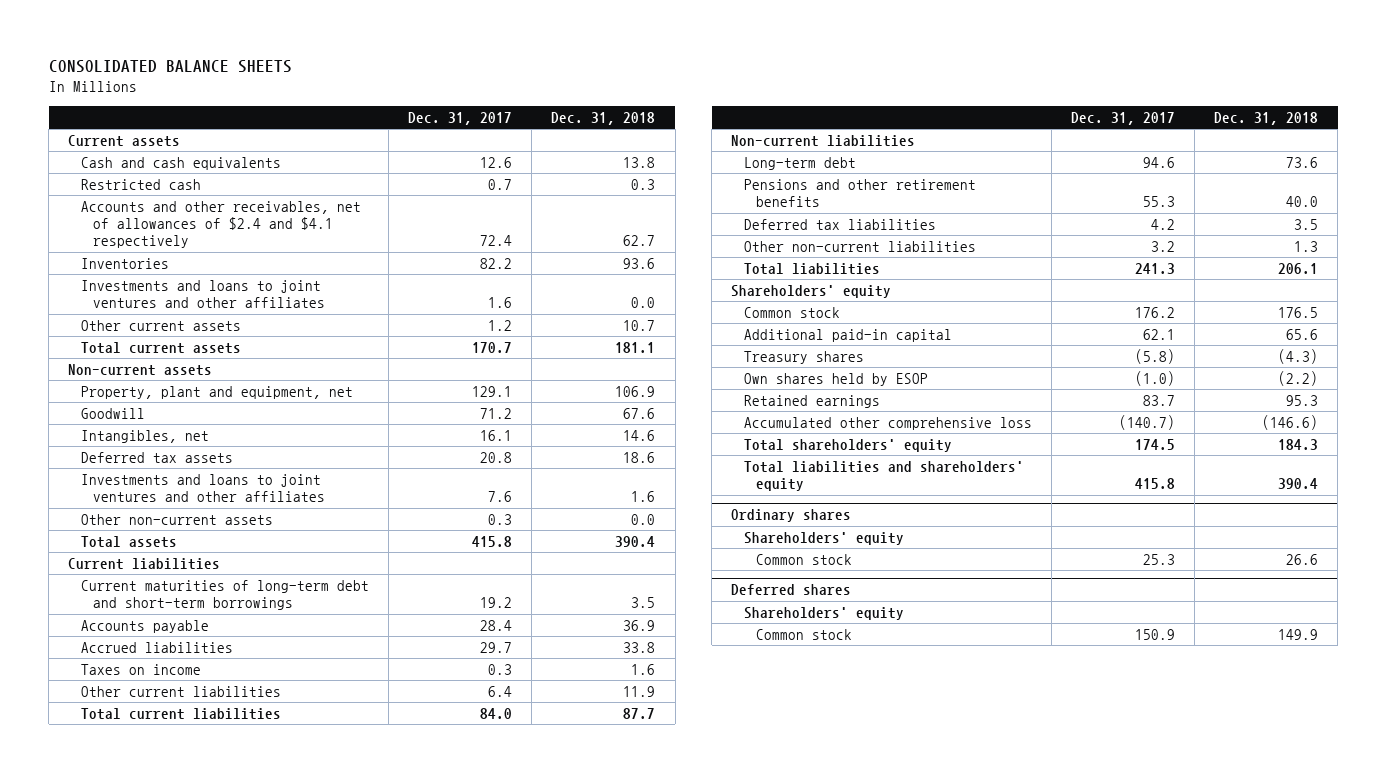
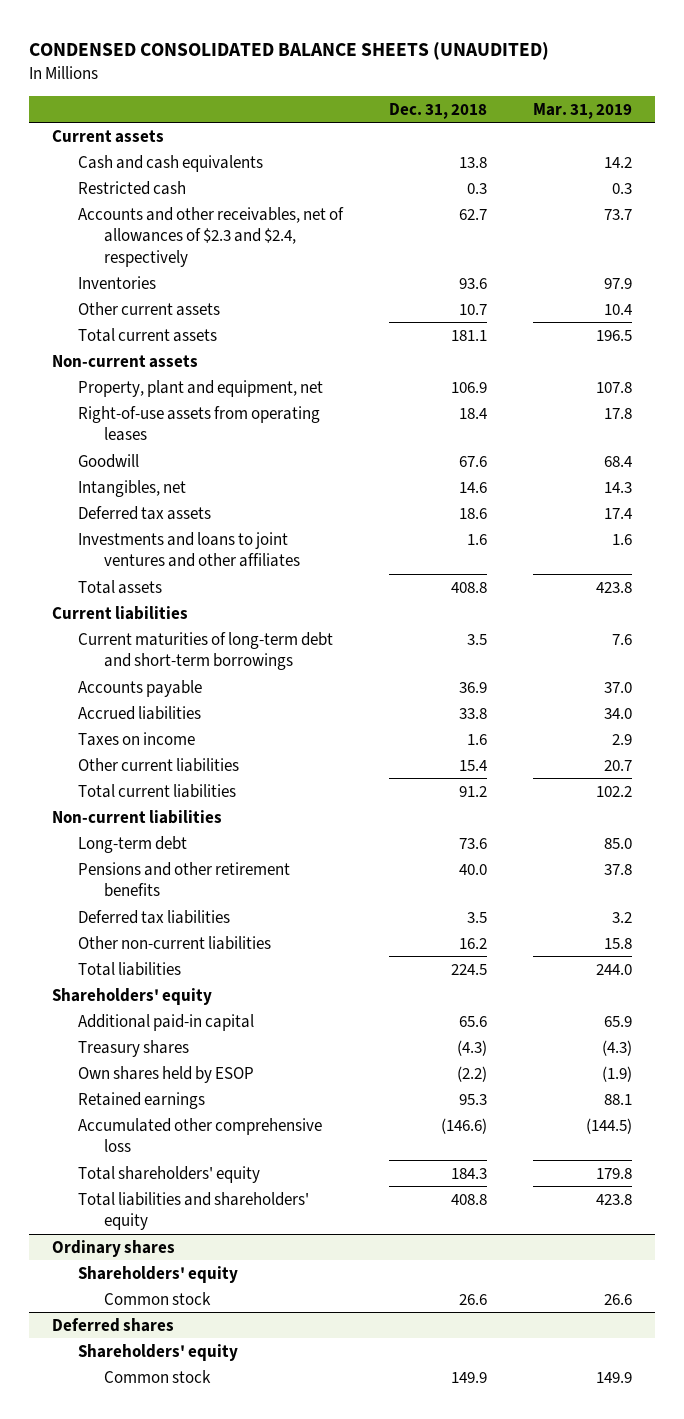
- CONSOLIDATED BALANCE SHEETS
+ CONDENSED CONSOLIDATED BALANCE SHEETS (UNAUDITED)
- | Dec. 31, 2017 | Dec. 31, 2018
+ | Dec. 31, 2018 | Mar. 31, 2019
- Accounts and other receivables, net of allowances of $2.4 and $4.1 respectively | 72.4 | 62.7
+ Accounts and other receivables, net of allowances of $2.3 and $2.4, respectively | 62.7 | 73.7
- Investments and loans to joint ventures and other affiliates | 1.6 | 0.0
+ Right-of-use assets from operating leases | 18.4 | 17.8
- Other non-current assets | 0.3 | 0.0
- Total assets | 415.8 | 390.4
+ Total assets | 408.8 | 423.8
- Other current liabilities | 6.4 | 11.9
- Total current liabilities | 84.0 | 87.7
+ Other current liabilities | 15.4 | 20.7
+ Total current liabilities | 91.2 | 102.2
- Other non-current liabilities | 3.2 | 1.3
- Total liabilities | 241.3 | 206.1
+ Other non-current liabilities | 16.2 | 15.8
+ Total liabilities | 224.5 | 244.0
- Common stock | 176.2 | 176.5
- Total liabilities and shareholders' equity | 415.8 | 390.4
+ Total liabilities and shareholders' equity | 408.8 | 423.8

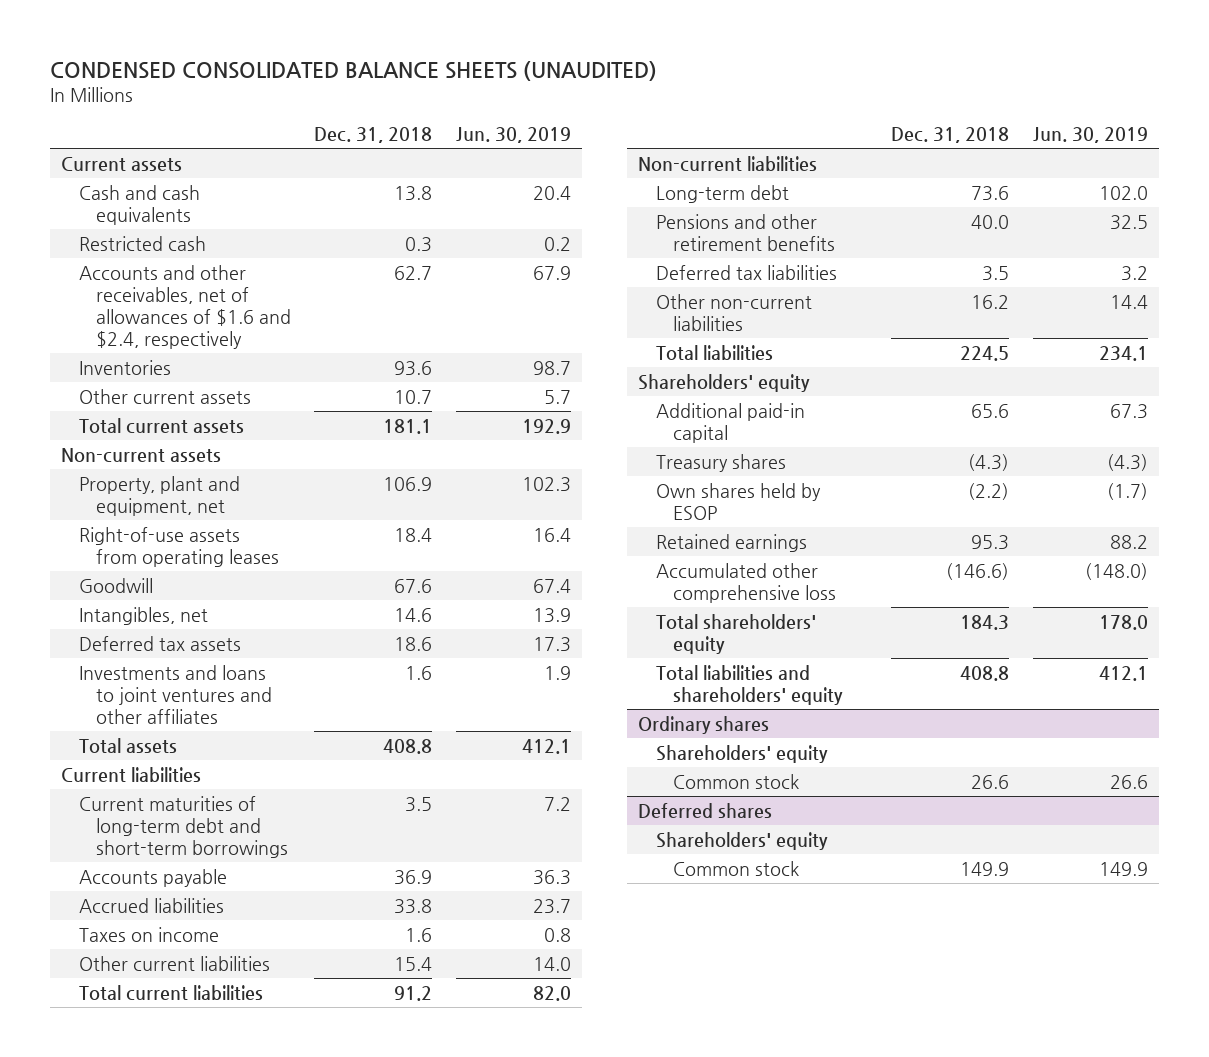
- | Dec. 31, 2018 | Mar. 31, 2019
+ | Dec. 31, 2018 | Jun. 30, 2019
- Accounts and other receivables, net of allowances of $2.3 and $2.4, respectively | 62.7 | 73.7
+ Accounts and other receivables, net of allowances of $1.6 and $2.4, respectively | 62.7 | 67.9

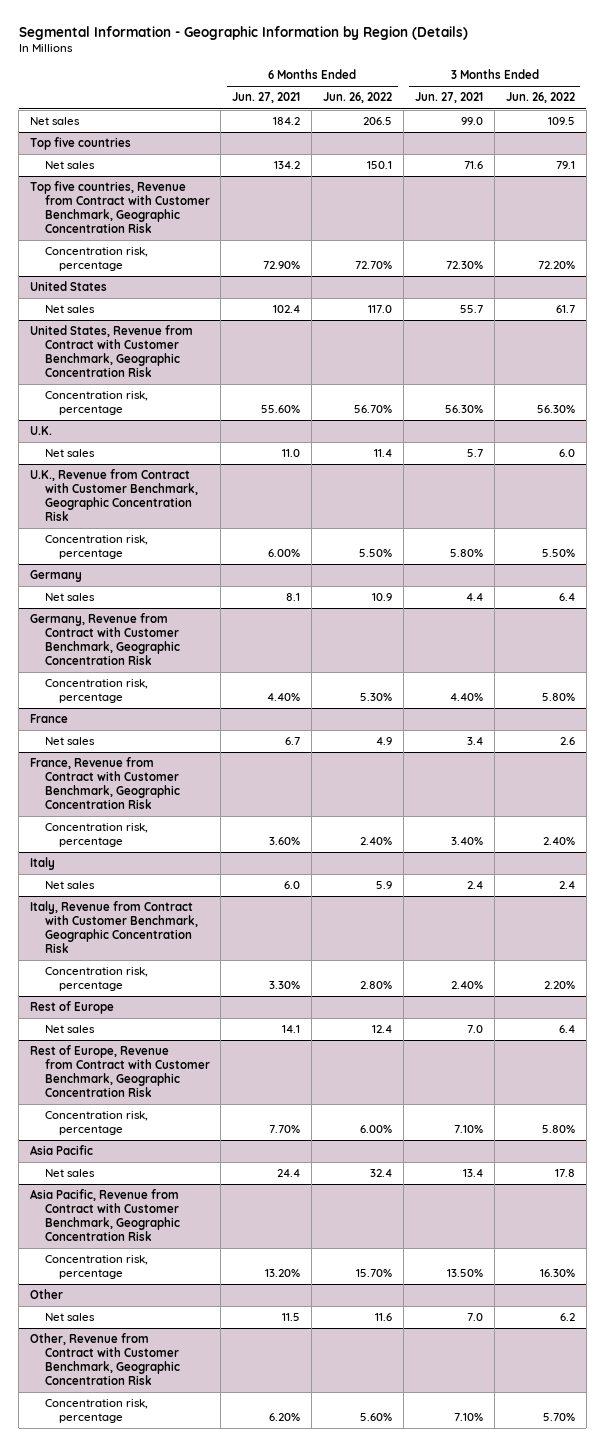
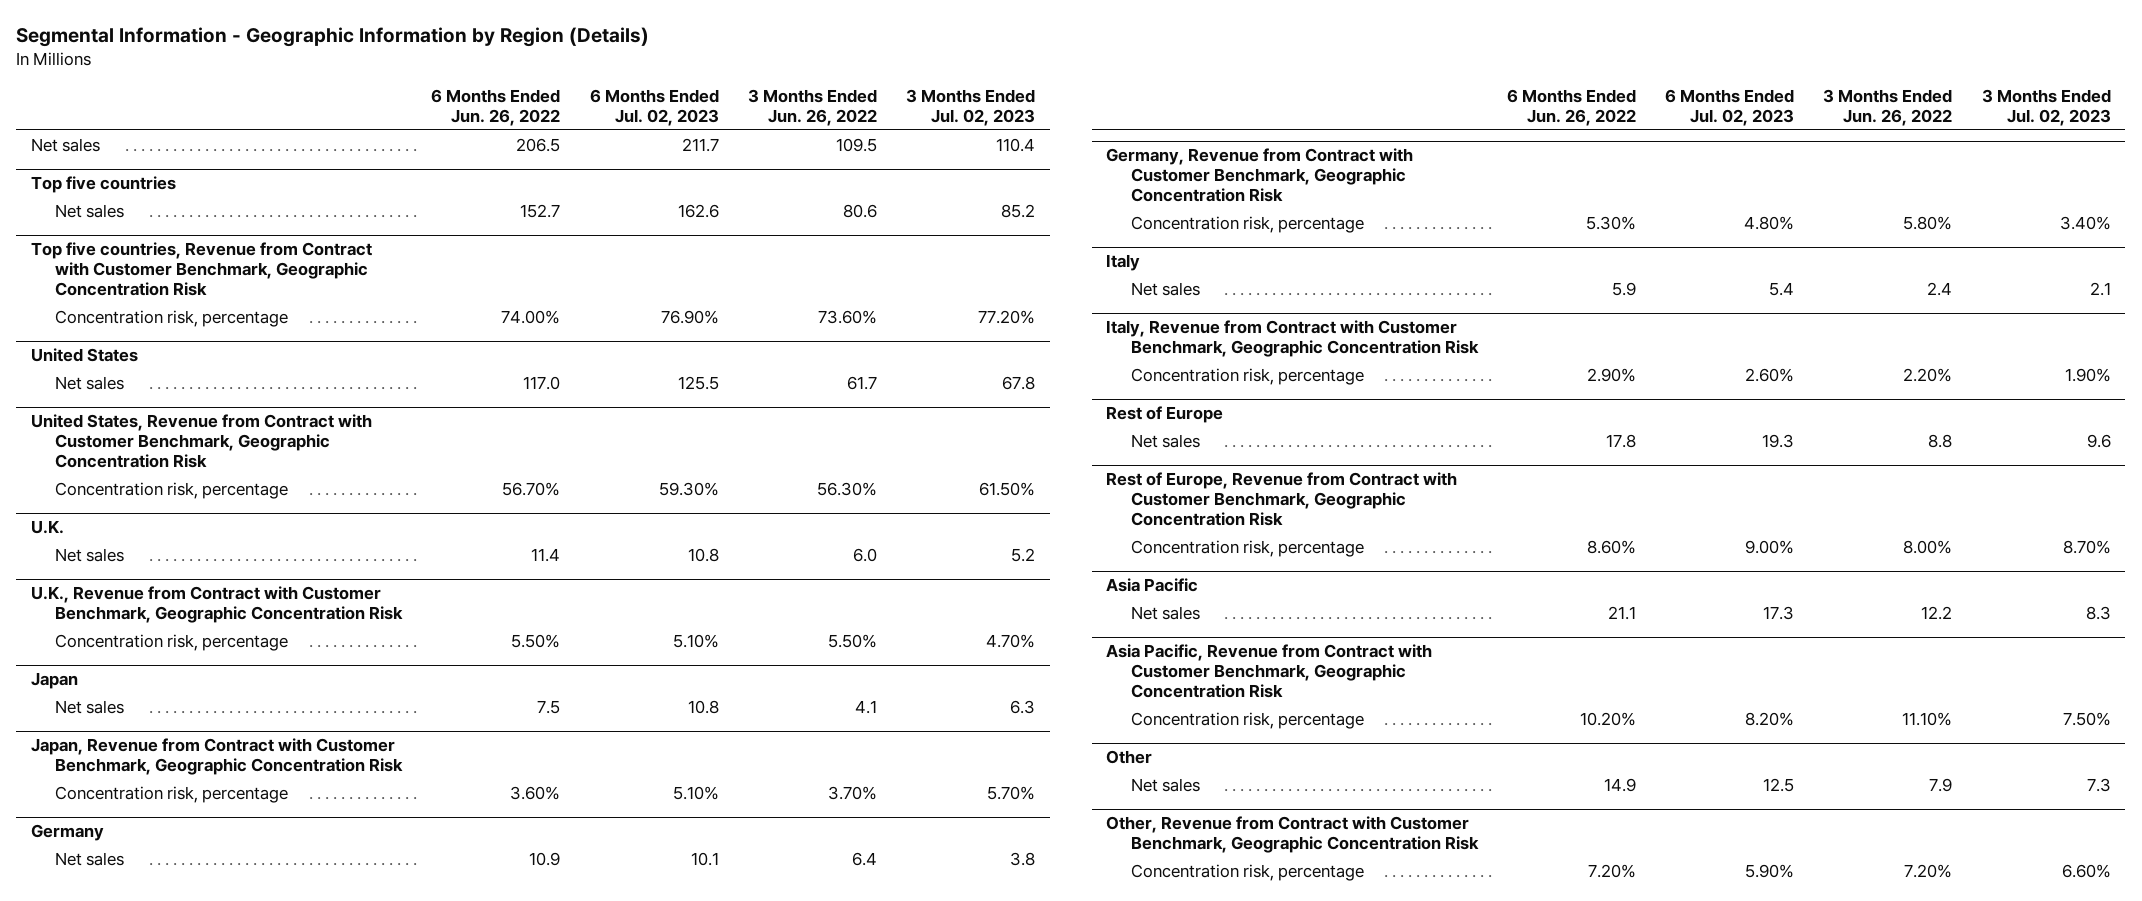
- | 6 Months Ended Jun. 27, 2021 | 6 Months Ended Jun. 26, 2022 | 3 Months Ended Jun. 27, 2021 | 3 Months Ended Jun. 26, 2022
+ | 6 Months Ended Jun. 26, 2022 | 6 Months Ended Jul. 02, 2023 | 3 Months Ended Jun. 26, 2022 | 3 Months Ended Jul. 02, 2023
@ Top five countries
- Net sales | 134.2 | 150.1 | 71.6 | 79.1
+ Net sales | 152.7 | 162.6 | 80.6 | 85.2
@ Top five countries, Revenue from Contract with Customer Benchmark, Geographic Concentration Risk
- Concentration risk, percentage | 72.90% | 72.70% | 72.30% | 72.20%
+ Concentration risk, percentage | 74.00% | 76.90% | 73.60% | 77.20%
+ Japan
+ Net sales | 7.5 | 10.8 | 4.1 | 6.3
+ Japan, Revenue from Contract with Customer Benchmark, Geographic Concentration Risk
+ Concentration risk, percentage | 3.60% | 5.10% | 3.70% | 5.70%
- France
- Net sales | 6.7 | 4.9 | 3.4 | 2.6
- France, Revenue from Contract with Customer Benchmark, Geographic Concentration Risk
- Concentration risk, percentage | 3.60% | 2.40% | 3.40% | 2.40%
@ Italy, Revenue from Contract with Customer Benchmark, Geographic Concentration Risk
- Concentration risk, percentage | 3.30% | 2.80% | 2.40% | 2.20%
+ Concentration risk, percentage | 2.90% | 2.60% | 2.20% | 1.90%
@ Rest of Europe
- Net sales | 14.1 | 12.4 | 7.0 | 6.4
+ Net sales | 17.8 | 19.3 | 8.8 | 9.6
@ Rest of Europe, Revenue from Contract with Customer Benchmark, Geographic Concentration Risk
- Concentration risk, percentage | 7.70% | 6.00% | 7.10% | 5.80%
+ Concentration risk, percentage | 8.60% | 9.00% | 8.00% | 8.70%
@ Asia Pacific
- Net sales | 24.4 | 32.4 | 13.4 | 17.8
+ Net sales | 21.1 | 17.3 | 12.2 | 8.3
@ Asia Pacific, Revenue from Contract with Customer Benchmark, Geographic Concentration Risk
- Concentration risk, percentage | 13.20% | 15.70% | 13.50% | 16.30%
+ Concentration risk, percentage | 10.20% | 8.20% | 11.10% | 7.50%
@ Other
- Net sales | 11.5 | 11.6 | 7.0 | 6.2
+ Net sales | 14.9 | 12.5 | 7.9 | 7.3
@ Other, Revenue from Contract with Customer Benchmark, Geographic Concentration Risk
- Concentration risk, percentage | 6.20% | 5.60% | 7.10% | 5.70%
+ Concentration risk, percentage | 7.20% | 5.90% | 7.20% | 6.60%

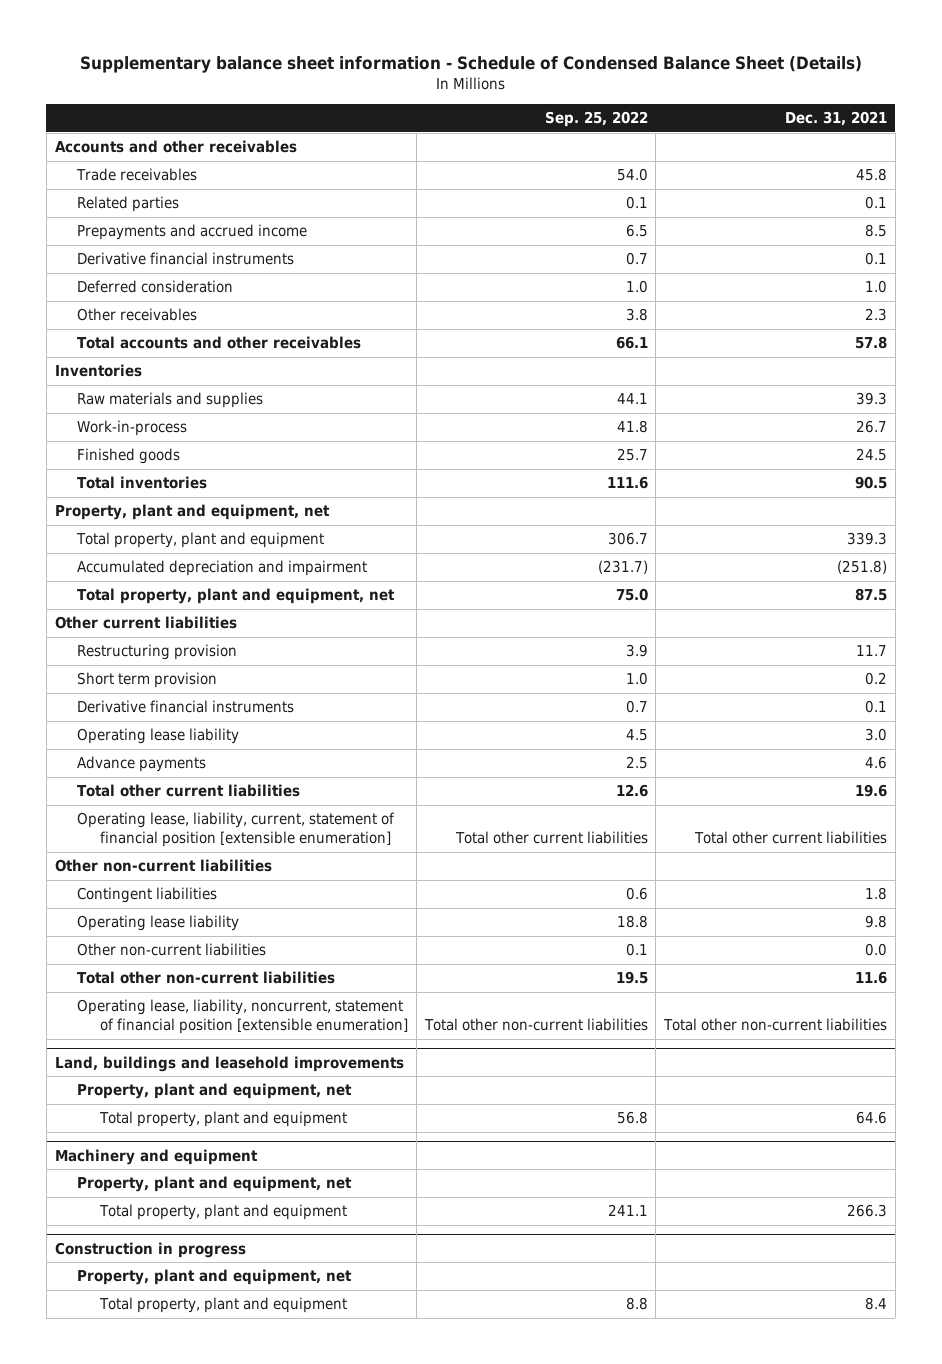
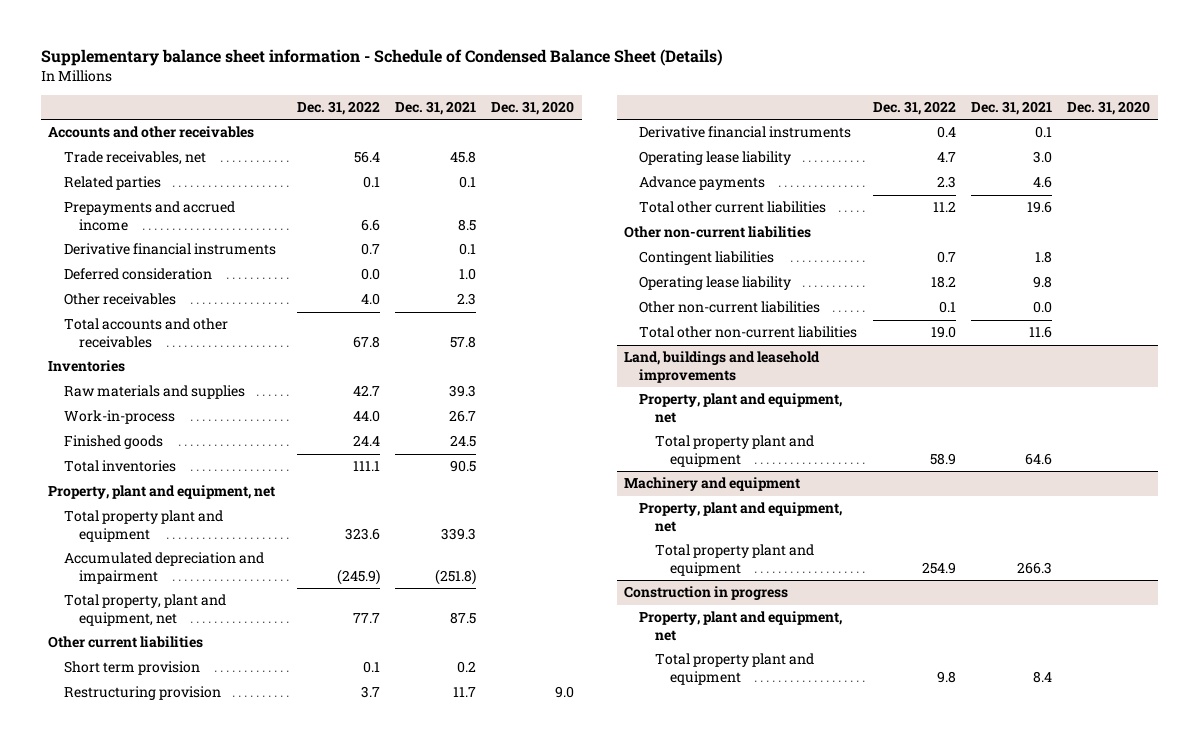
- | Sep. 25, 2022 | Dec. 31, 2021
+ | Dec. 31, 2022 | Dec. 31, 2021 | Dec. 31, 2020
- Trade receivables | 54.0 | 45.8
+ Trade receivables, net | 56.4 | 45.8 |
- Total property, plant and equipment | 306.7 | 339.3
+ Total property plant and equipment | 323.6 | 339.3 |
moved down: Restructuring provision | 3.7 | 11.7 | 9.0
- Operating lease, liability, current, statement of financial position [extensible enumeration] | Total other current liabilities | Total other current liabilities
- Operating lease, liability, noncurrent, statement of financial position [extensible enumeration] | Total other non-current liabilities | Total other non-current liabilities
@ Land, buildings and leasehold improvements
- Total property, plant and equipment | 56.8 | 64.6
+ Total property plant and equipment | 58.9 | 64.6 |
@ Machinery and equipment
- Total property, plant and equipment | 241.1 | 266.3
+ Total property plant and equipment | 254.9 | 266.3 |
@ Construction in progress
- Total property, plant and equipment | 8.8 | 8.4
+ Total property plant and equipment | 9.8 | 8.4 |

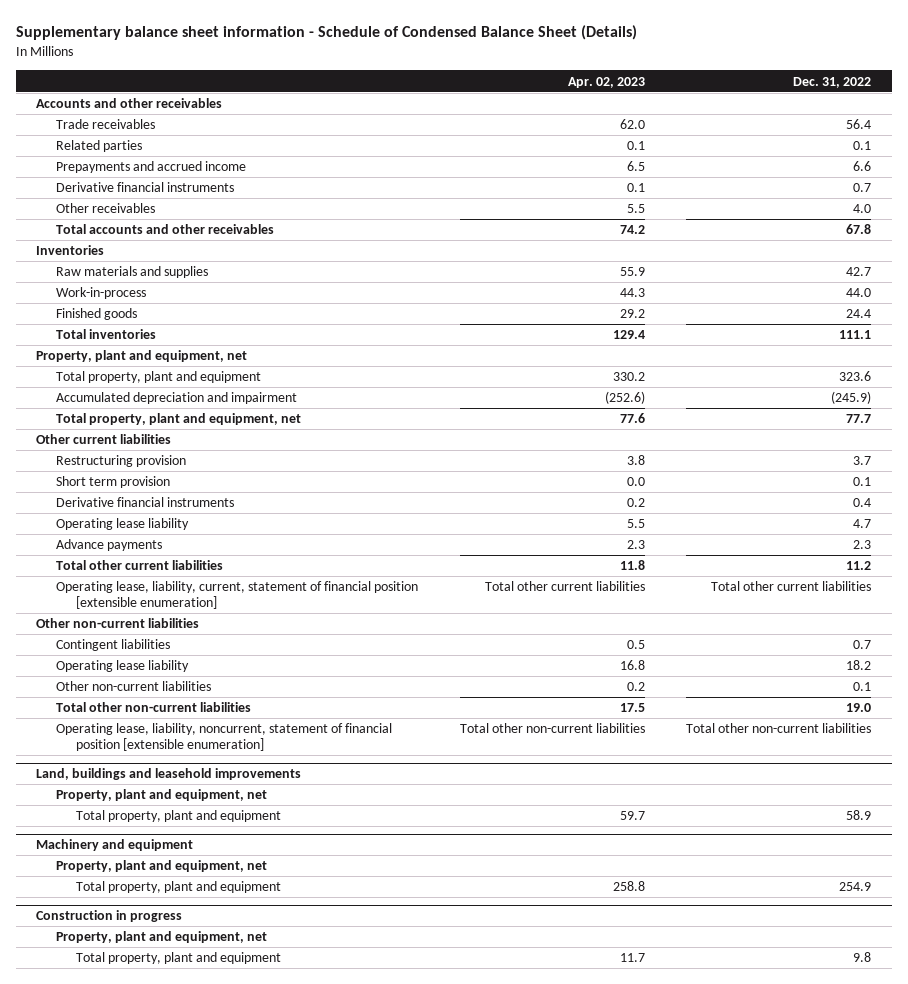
- | Dec. 31, 2022 | Dec. 31, 2021 | Dec. 31, 2020
+ | Apr. 02, 2023 | Dec. 31, 2022
- Trade receivables, net | 56.4 | 45.8 |
+ Trade receivables | 62.0 | 56.4
- Deferred consideration | 0.0 | 1.0 |
- Total property plant and equipment | 323.6 | 339.3 |
+ Total property, plant and equipment | 330.2 | 323.6
moved down: Short term provision | 0.0 | 0.1
+ Operating lease, liability, current, statement of financial position [extensible enumeration] | Total other current liabilities | Total other current liabilities
+ Operating lease, liability, noncurrent, statement of financial position [extensible enumeration] | Total other non-current liabilities | Total other non-current liabilities
@ Land, buildings and leasehold improvements
- Total property plant and equipment | 58.9 | 64.6 |
+ Total property, plant and equipment | 59.7 | 58.9
@ Machinery and equipment
- Total property plant and equipment | 254.9 | 266.3 |
+ Total property, plant and equipment | 258.8 | 254.9
@ Construction in progress
- Total property plant and equipment | 9.8 | 8.4 |
+ Total property, plant and equipment | 11.7 | 9.8

